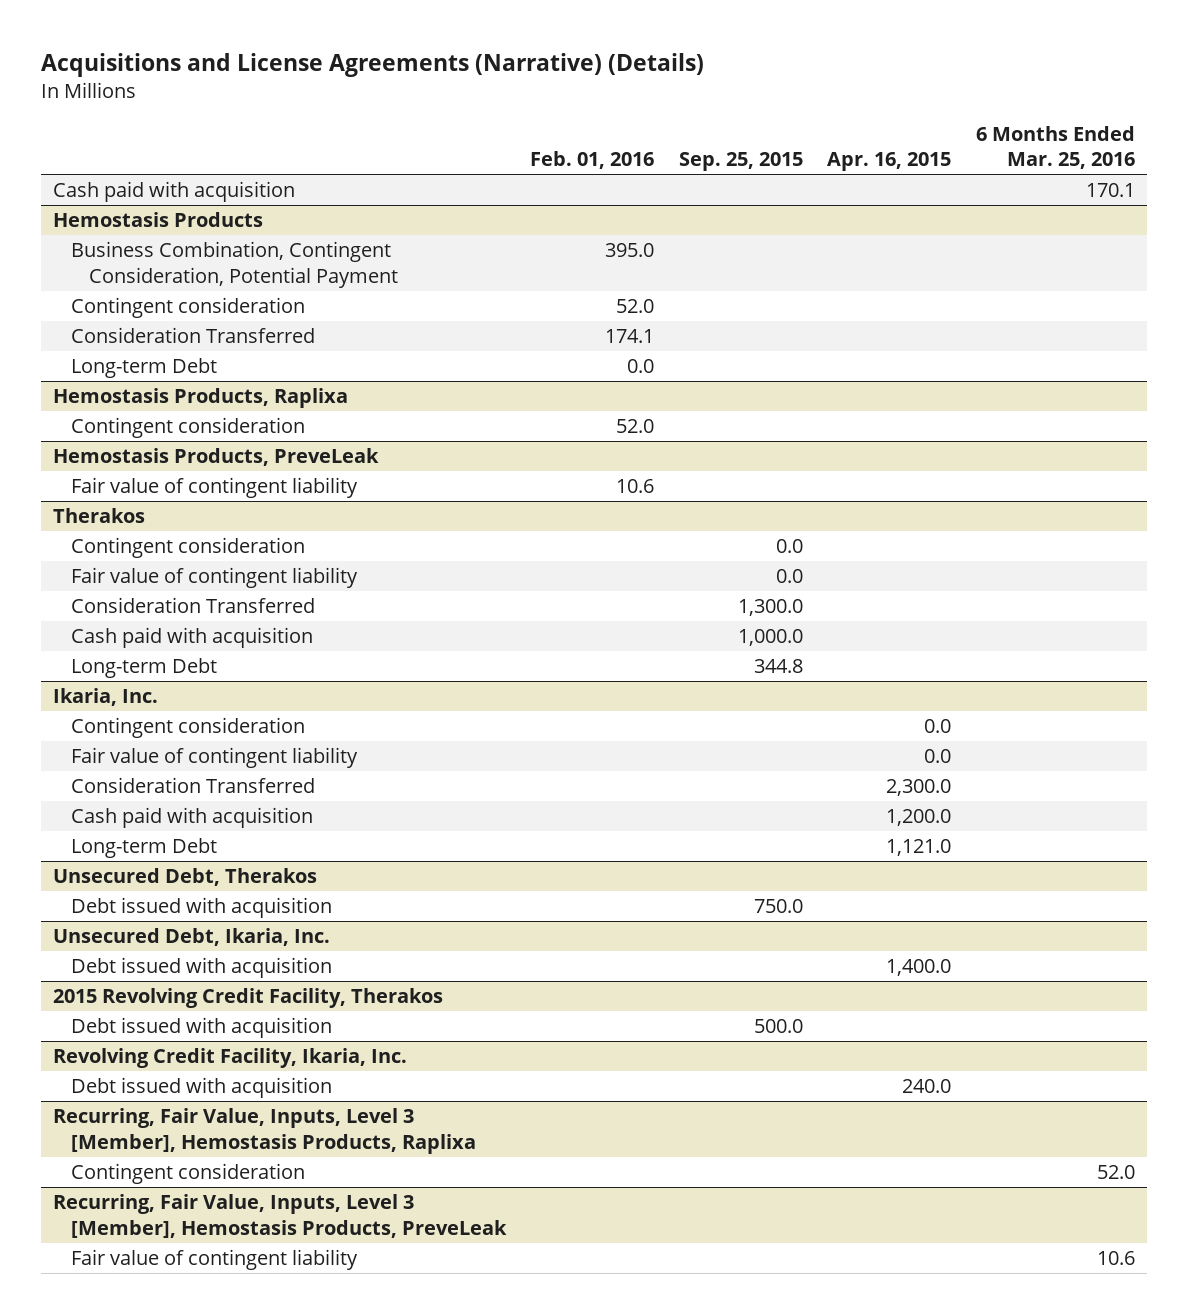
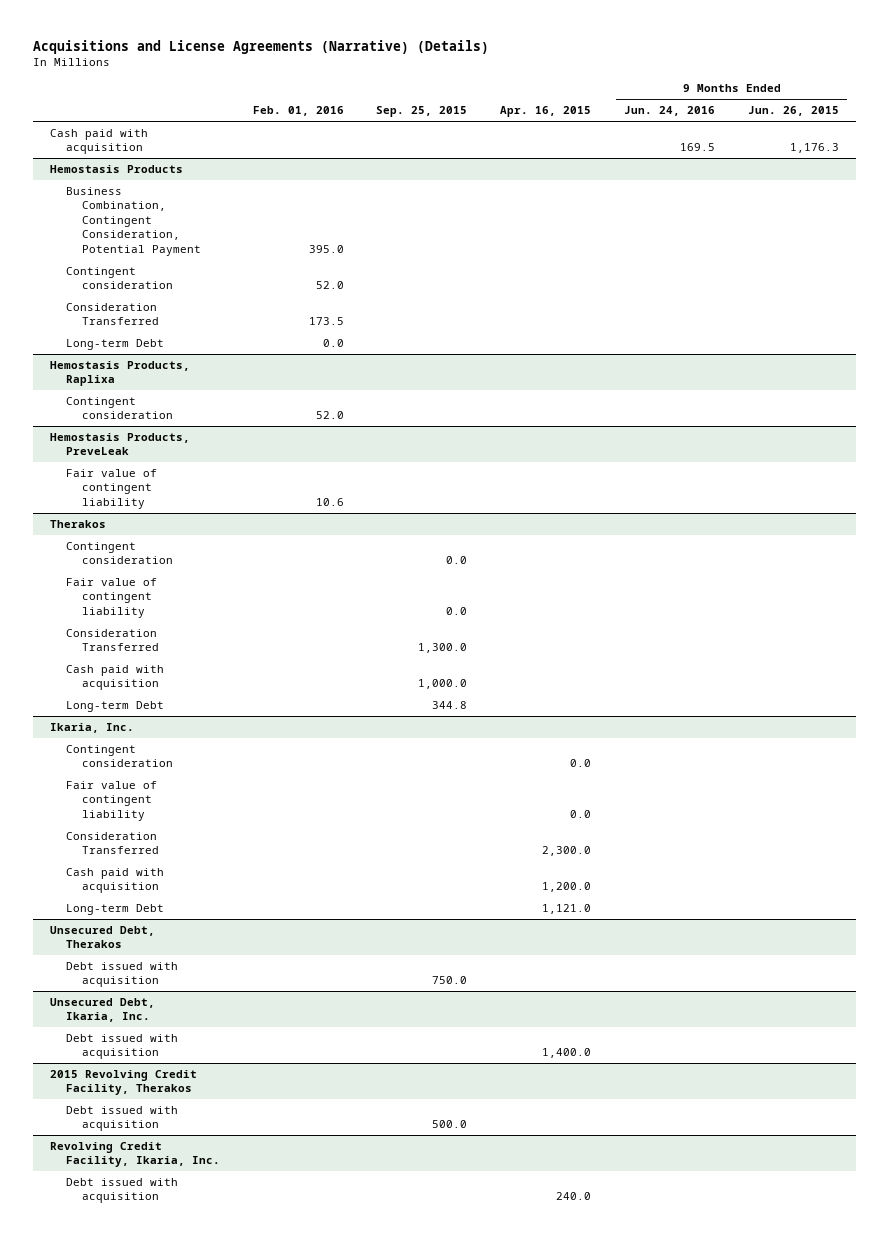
- | Feb. 01, 2016 | Sep. 25, 2015 | Apr. 16, 2015 | 6 Months Ended Mar. 25, 2016
+ | Feb. 01, 2016 | Sep. 25, 2015 | Apr. 16, 2015 | 9 Months Ended Jun. 24, 2016 | 9 Months Ended Jun. 26, 2015
@ Hemostasis Products
- Consideration Transferred | 174.1 | | |
+ Consideration Transferred | 173.5 | | | |
- Recurring, Fair Value, Inputs, Level 3 [Member], Hemostasis Products, Raplixa
- Contingent consideration | | | | 52.0
- Recurring, Fair Value, Inputs, Level 3 [Member], Hemostasis Products, PreveLeak
- Fair value of contingent liability | | | | 10.6

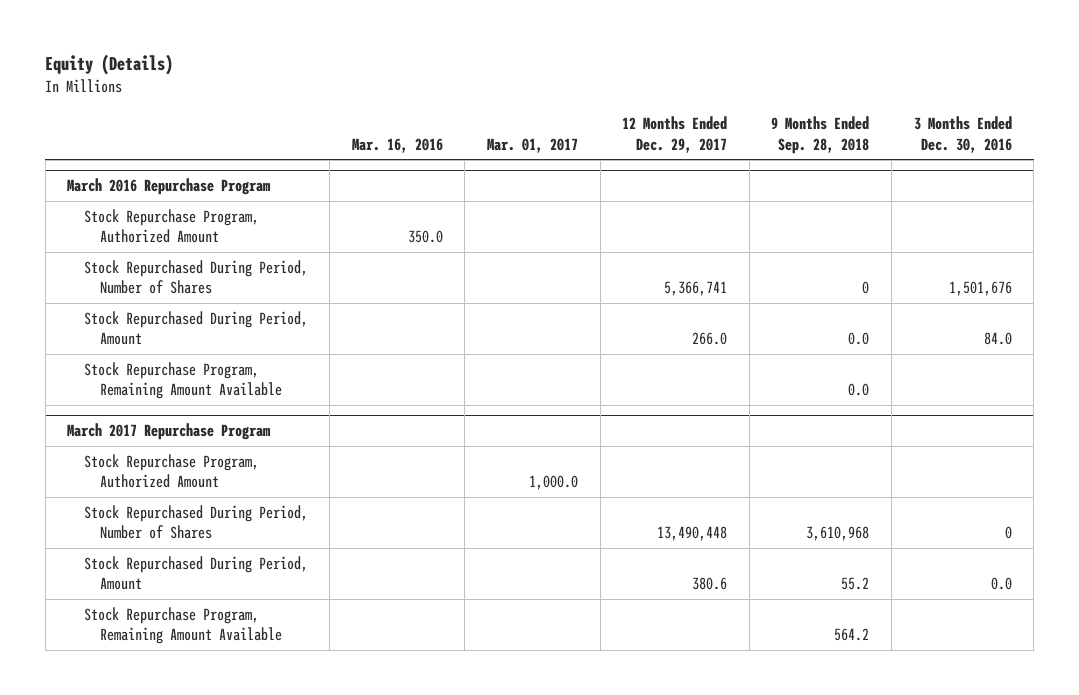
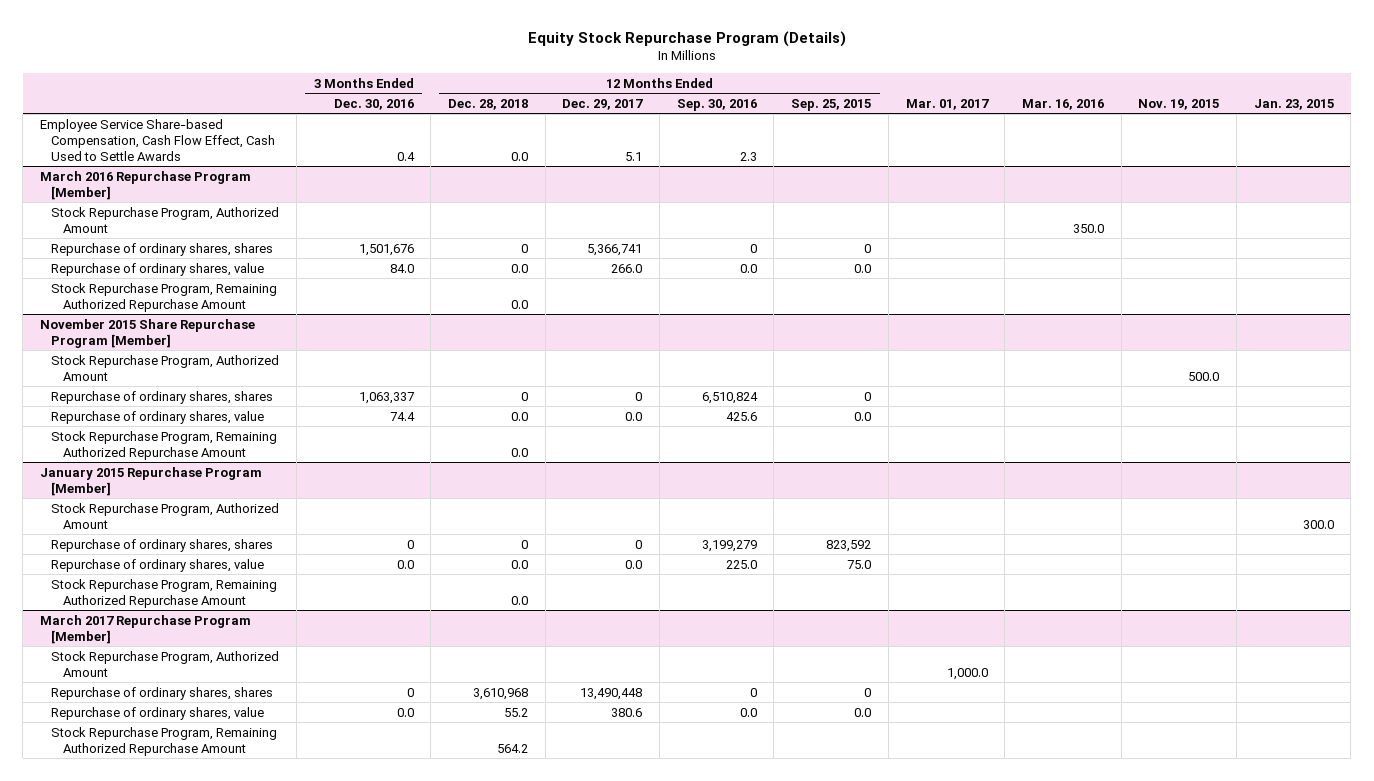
- Equity (Details)
+ Equity Stock Repurchase Program (Details)
- | Mar. 16, 2016 | Mar. 01, 2017 | 12 Months Ended Dec. 29, 2017 | 9 Months Ended Sep. 28, 2018 | 3 Months Ended Dec. 30, 2016
+ | 3 Months Ended Dec. 30, 2016 | 12 Months Ended Dec. 28, 2018 | 12 Months Ended Dec. 29, 2017 | 12 Months Ended Sep. 30, 2016 | 12 Months Ended Sep. 25, 2015 | Mar. 01, 2017 | Mar. 16, 2016 | Nov. 19, 2015 | Jan. 23, 2015
- March 2016 Repurchase Program
+ Employee Service Share-based Compensation, Cash Flow Effect, Cash Used to Settle Awards | 0.4 | 0.0 | 5.1 | 2.3 | | | | |
+ March 2016 Repurchase Program [Member]
- Stock Repurchased During Period, Number of Shares | | | 5,366,741 | 0 | 1,501,676
- Stock Repurchased During Period, Amount | | | 266.0 | 0.0 | 84.0
- Stock Repurchase Program, Remaining Amount Available | | | | 0.0 |
- March 2017 Repurchase Program
+ Repurchase of ordinary shares, shares | 1,501,676 | 0 | 5,366,741 | 0 | 0 | | | |
+ Repurchase of ordinary shares, value | 84.0 | 0.0 | 266.0 | 0.0 | 0.0 | | | |
+ Stock Repurchase Program, Remaining Authorized Repurchase Amount | | 0.0 | | | | | | |
+ November 2015 Share Repurchase Program [Member]
+ Stock Repurchase Program, Authorized Amount | | | | | | | | 500.0 |
+ Repurchase of ordinary shares, shares | 1,063,337 | 0 | 0 | 6,510,824 | 0 | | | |
+ Repurchase of ordinary shares, value | 74.4 | 0.0 | 0.0 | 425.6 | 0.0 | | | |
+ Stock Repurchase Program, Remaining Authorized Repurchase Amount | | 0.0 | | | | | | |
+ January 2015 Repurchase Program [Member]
+ Stock Repurchase Program, Authorized Amount | | | | | | | | | 300.0
+ Repurchase of ordinary shares, shares | 0 | 0 | 0 | 3,199,279 | 823,592 | | | |
+ Repurchase of ordinary shares, value | 0.0 | 0.0 | 0.0 | 225.0 | 75.0 | | | |
+ Stock Repurchase Program, Remaining Authorized Repurchase Amount | | 0.0 | | | | | | |
+ March 2017 Repurchase Program [Member]
- Stock Repurchased During Period, Number of Shares | | | 13,490,448 | 3,610,968 | 0
- Stock Repurchased During Period, Amount | | | 380.6 | 55.2 | 0.0
- Stock Repurchase Program, Remaining Amount Available | | | | 564.2 |
+ Repurchase of ordinary shares, shares | 0 | 3,610,968 | 13,490,448 | 0 | 0 | | | |
+ Repurchase of ordinary shares, value | 0.0 | 55.2 | 380.6 | 0.0 | 0.0 | | | |
+ Stock Repurchase Program, Remaining Authorized Repurchase Amount | | 564.2 | | | | | | |

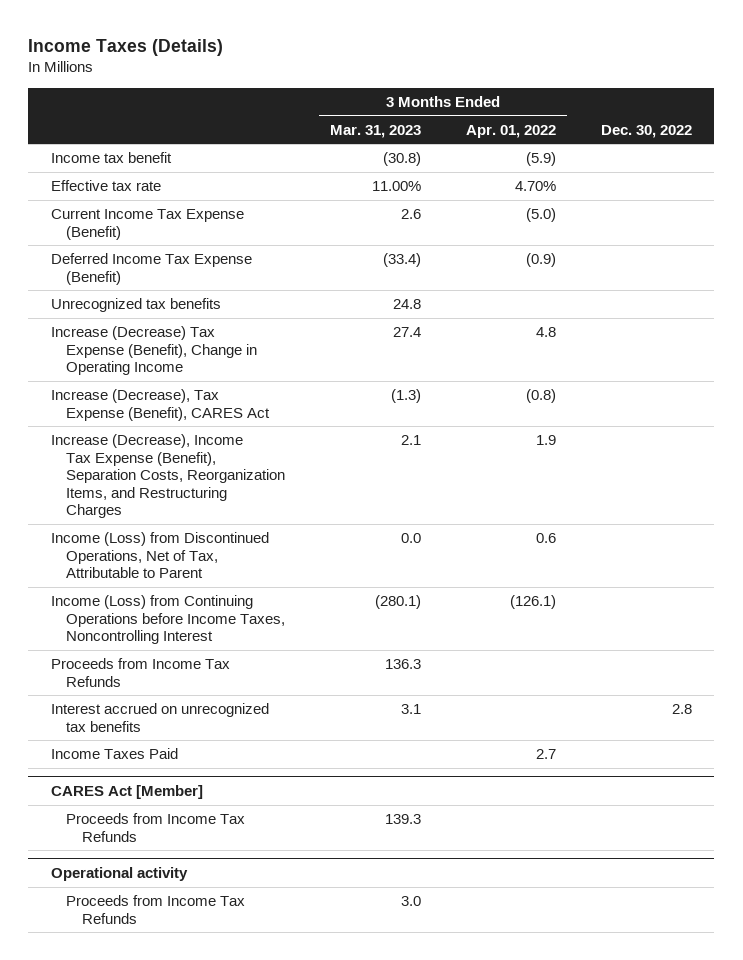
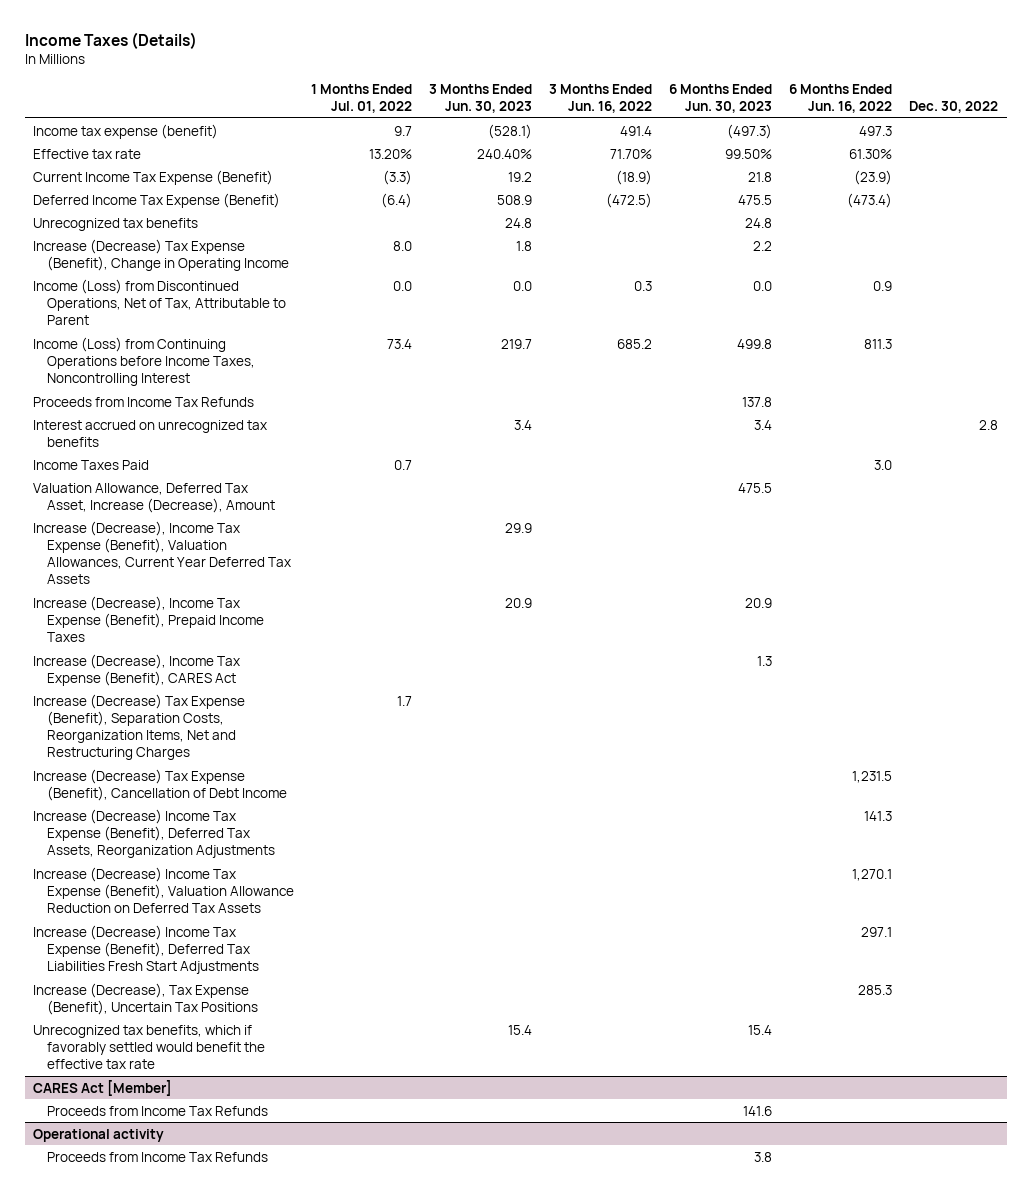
- | 3 Months Ended Mar. 31, 2023 | 3 Months Ended Apr. 01, 2022 | Dec. 30, 2022
+ | 1 Months Ended Jul. 01, 2022 | 3 Months Ended Jun. 30, 2023 | 3 Months Ended Jun. 16, 2022 | 6 Months Ended Jun. 30, 2023 | 6 Months Ended Jun. 16, 2022 | Dec. 30, 2022
- Income tax benefit | (30.8) | (5.9) |
+ Income tax expense (benefit) | 9.7 | (528.1) | 491.4 | (497.3) | 497.3 |
- Increase (Decrease), Tax Expense (Benefit), CARES Act | (1.3) | (0.8) |
- Increase (Decrease), Income Tax Expense (Benefit), Separation Costs, Reorganization Items, and Restructuring Charges | 2.1 | 1.9 |
+ Valuation Allowance, Deferred Tax Asset, Increase (Decrease), Amount | | | | 475.5 | |
+ Increase (Decrease), Income Tax Expense (Benefit), Valuation Allowances, Current Year Deferred Tax Assets | | 29.9 | | | |
+ Increase (Decrease), Income Tax Expense (Benefit), Prepaid Income Taxes | | 20.9 | | 20.9 | |
+ Increase (Decrease), Income Tax Expense (Benefit), CARES Act | | | | 1.3 | |
+ Increase (Decrease) Tax Expense (Benefit), Separation Costs, Reorganization Items, Net and Restructuring Charges | 1.7 | | | | |
+ Increase (Decrease) Tax Expense (Benefit), Cancellation of Debt Income | | | | | 1,231.5 |
+ Increase (Decrease) Income Tax Expense (Benefit), Deferred Tax Assets, Reorganization Adjustments | | | | | 141.3 |
+ Increase (Decrease) Income Tax Expense (Benefit), Valuation Allowance Reduction on Deferred Tax Assets | | | | | 1,270.1 |
+ Increase (Decrease) Income Tax Expense (Benefit), Deferred Tax Liabilities Fresh Start Adjustments | | | | | 297.1 |
+ Increase (Decrease), Tax Expense (Benefit), Uncertain Tax Positions | | | | | 285.3 |
+ Unrecognized tax benefits, which if favorably settled would benefit the effective tax rate | | 15.4 | | 15.4 | |

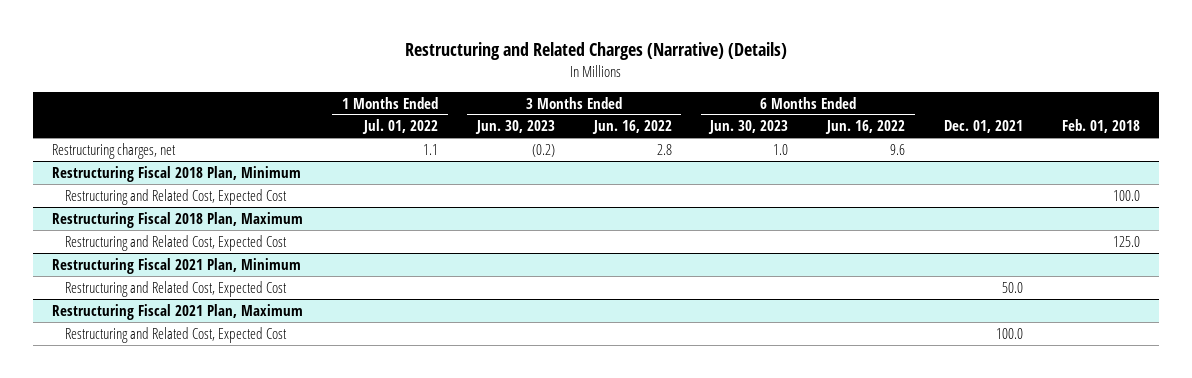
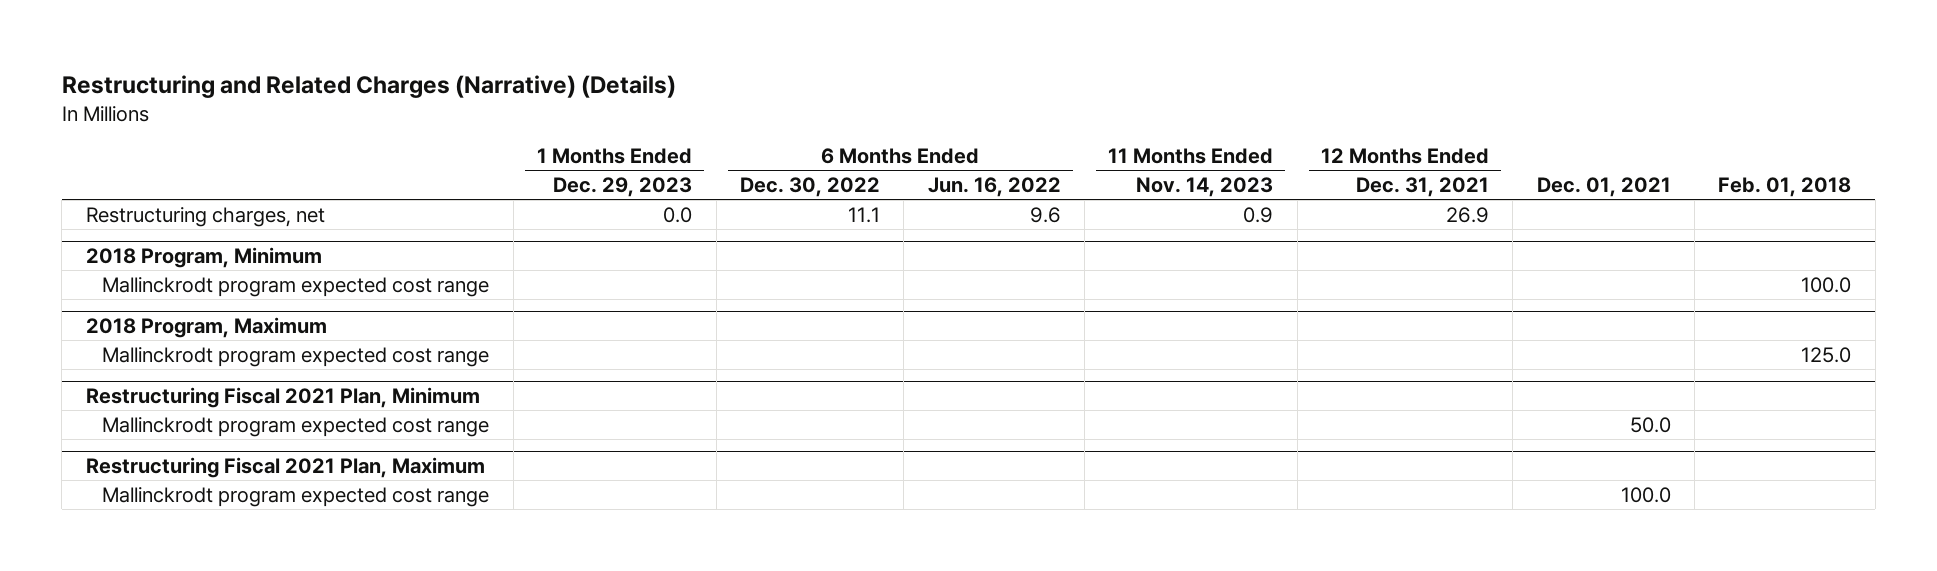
- | 1 Months Ended Jul. 01, 2022 | 3 Months Ended Jun. 30, 2023 | 3 Months Ended Jun. 16, 2022 | 6 Months Ended Jun. 30, 2023 | 6 Months Ended Jun. 16, 2022 | Dec. 01, 2021 | Feb. 01, 2018
+ | 1 Months Ended Dec. 29, 2023 | 6 Months Ended Dec. 30, 2022 | 6 Months Ended Jun. 16, 2022 | 11 Months Ended Nov. 14, 2023 | 12 Months Ended Dec. 31, 2021 | Dec. 01, 2021 | Feb. 01, 2018
- Restructuring Fiscal 2018 Plan, Minimum
- Restructuring and Related Cost, Expected Cost | | | | | | | 100.0
- Restructuring Fiscal 2018 Plan, Maximum
- Restructuring and Related Cost, Expected Cost | | | | | | | 125.0
+ 2018 Program, Minimum
+ Mallinckrodt program expected cost range | | | | | | | 100.0
+ 2018 Program, Maximum
+ Mallinckrodt program expected cost range | | | | | | | 125.0
@ Restructuring Fiscal 2021 Plan, Minimum
- Restructuring and Related Cost, Expected Cost | | | | | | 50.0 |
+ Mallinckrodt program expected cost range | | | | | | 50.0 |
@ Restructuring Fiscal 2021 Plan, Maximum
- Restructuring and Related Cost, Expected Cost | | | | | | 100.0 |
+ Mallinckrodt program expected cost range | | | | | | 100.0 |

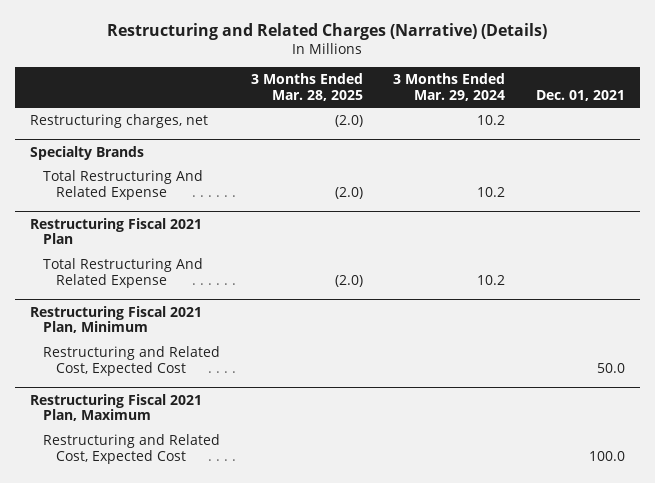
- | 1 Months Ended Dec. 29, 2023 | 6 Months Ended Dec. 30, 2022 | 6 Months Ended Jun. 16, 2022 | 11 Months Ended Nov. 14, 2023 | 12 Months Ended Dec. 31, 2021 | Dec. 01, 2021 | Feb. 01, 2018
+ | 3 Months Ended Mar. 28, 2025 | 3 Months Ended Mar. 29, 2024 | Dec. 01, 2021
- 2018 Program, Minimum
- Mallinckrodt program expected cost range | | | | | | | 100.0
- 2018 Program, Maximum
- Mallinckrodt program expected cost range | | | | | | | 125.0
+ Specialty Brands
+ Total Restructuring And Related Expense | (2.0) | 10.2 |
+ Restructuring Fiscal 2021 Plan
+ Total Restructuring And Related Expense | (2.0) | 10.2 |
@ Restructuring Fiscal 2021 Plan, Minimum
- Mallinckrodt program expected cost range | | | | | | 50.0 |
+ Restructuring and Related Cost, Expected Cost | | | 50.0
@ Restructuring Fiscal 2021 Plan, Maximum
- Mallinckrodt program expected cost range | | | | | | 100.0 |
+ Restructuring and Related Cost, Expected Cost | | | 100.0

